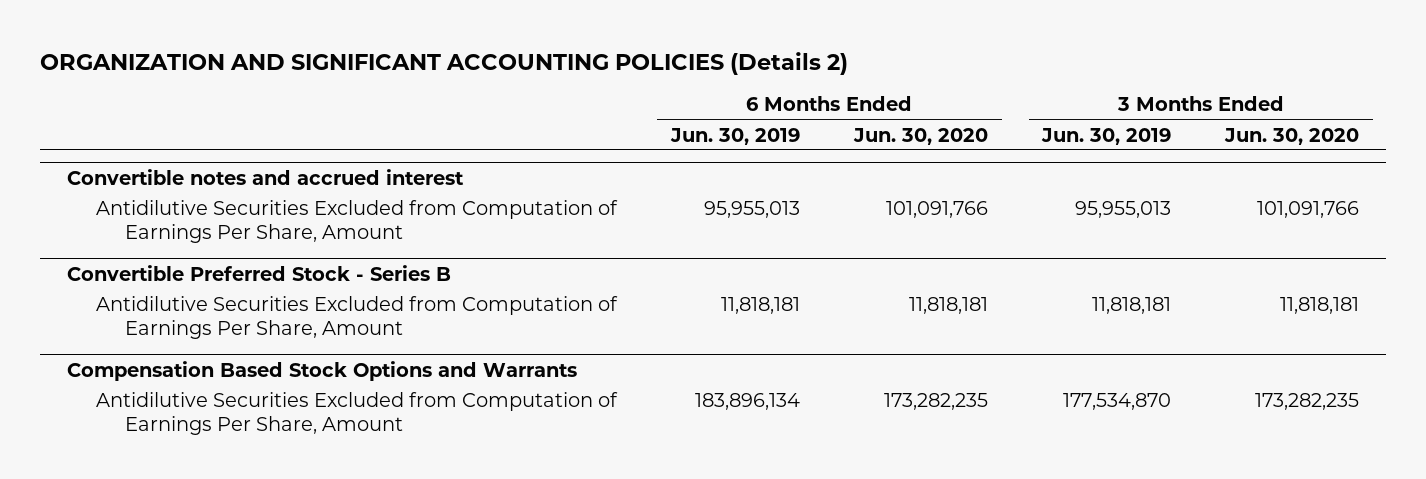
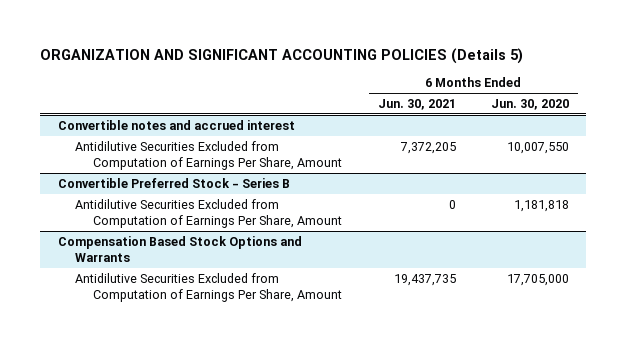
- ORGANIZATION AND SIGNIFICANT ACCOUNTING POLICIES (Details 2)
+ ORGANIZATION AND SIGNIFICANT ACCOUNTING POLICIES (Details 5)
- | 6 Months Ended Jun. 30, 2019 | 6 Months Ended Jun. 30, 2020 | 3 Months Ended Jun. 30, 2019 | 3 Months Ended Jun. 30, 2020
+ | 6 Months Ended Jun. 30, 2021 | 6 Months Ended Jun. 30, 2020
@ Convertible notes and accrued interest
- Antidilutive Securities Excluded from Computation of Earnings Per Share, Amount | 95,955,013 | 101,091,766 | 95,955,013 | 101,091,766
+ Antidilutive Securities Excluded from Computation of Earnings Per Share, Amount | 7,372,205 | 10,007,550
@ Convertible Preferred Stock - Series B
- Antidilutive Securities Excluded from Computation of Earnings Per Share, Amount | 11,818,181 | 11,818,181 | 11,818,181 | 11,818,181
+ Antidilutive Securities Excluded from Computation of Earnings Per Share, Amount | 0 | 1,181,818
@ Compensation Based Stock Options and Warrants
- Antidilutive Securities Excluded from Computation of Earnings Per Share, Amount | 183,896,134 | 173,282,235 | 177,534,870 | 173,282,235
+ Antidilutive Securities Excluded from Computation of Earnings Per Share, Amount | 19,437,735 | 17,705,000

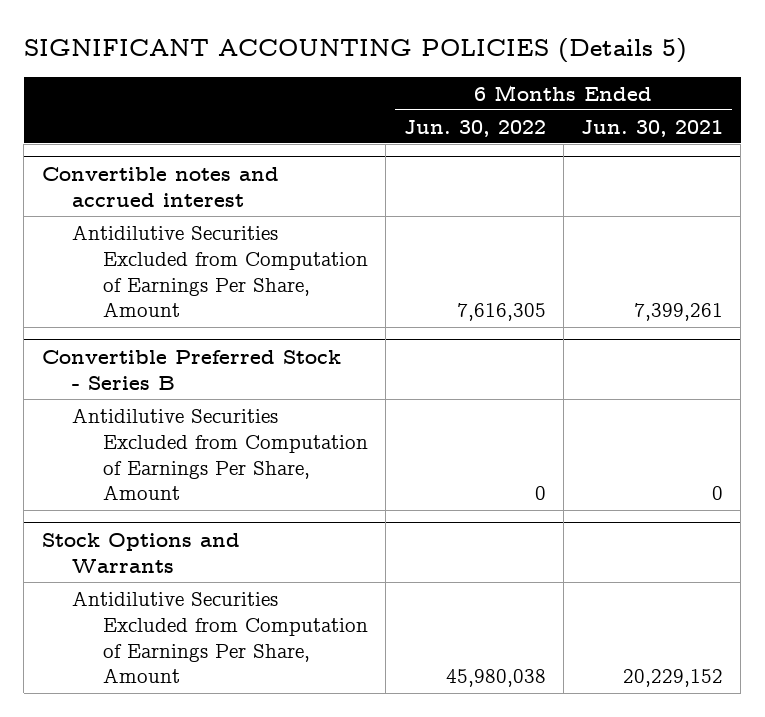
- ORGANIZATION AND SIGNIFICANT ACCOUNTING POLICIES (Details 5)
+ SIGNIFICANT ACCOUNTING POLICIES (Details 5)
- | 6 Months Ended Jun. 30, 2021 | 6 Months Ended Jun. 30, 2020
+ | 6 Months Ended Jun. 30, 2022 | 6 Months Ended Jun. 30, 2021
@ Convertible notes and accrued interest
- Antidilutive Securities Excluded from Computation of Earnings Per Share, Amount | 7,372,205 | 10,007,550
+ Antidilutive Securities Excluded from Computation of Earnings Per Share, Amount | 7,616,305 | 7,399,261
- Compensation Based Stock Options and Warrants
- Antidilutive Securities Excluded from Computation of Earnings Per Share, Amount | 19,437,735 | 17,705,000
+ Stock Options and Warrants
+ Antidilutive Securities Excluded from Computation of Earnings Per Share, Amount | 45,980,038 | 20,229,152

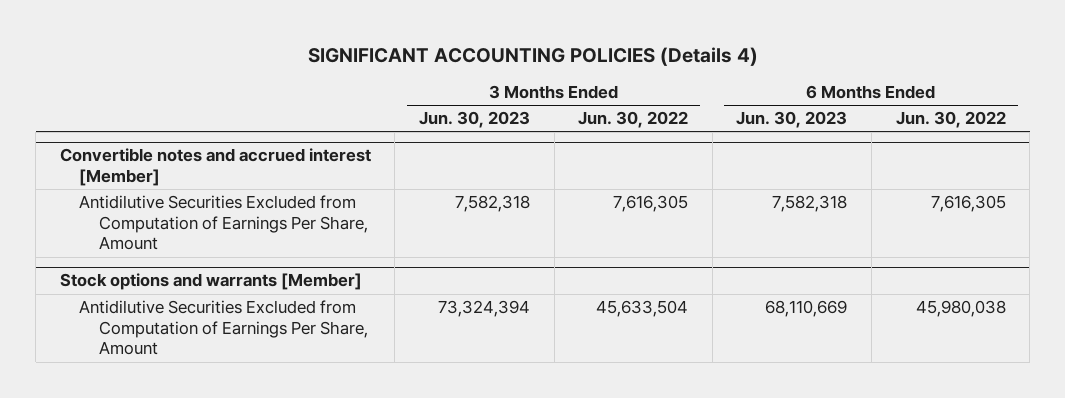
- SIGNIFICANT ACCOUNTING POLICIES (Details 5)
+ SIGNIFICANT ACCOUNTING POLICIES (Details 4)
- | 6 Months Ended Jun. 30, 2022 | 6 Months Ended Jun. 30, 2021
+ | 3 Months Ended Jun. 30, 2023 | 3 Months Ended Jun. 30, 2022 | 6 Months Ended Jun. 30, 2023 | 6 Months Ended Jun. 30, 2022
- Convertible notes and accrued interest
+ Convertible notes and accrued interest [Member]
- Convertible Preferred Stock - Series B
- Antidilutive Securities Excluded from Computation of Earnings Per Share, Amount | 0 | 0
- Stock Options and Warrants
+ Stock options and warrants [Member]

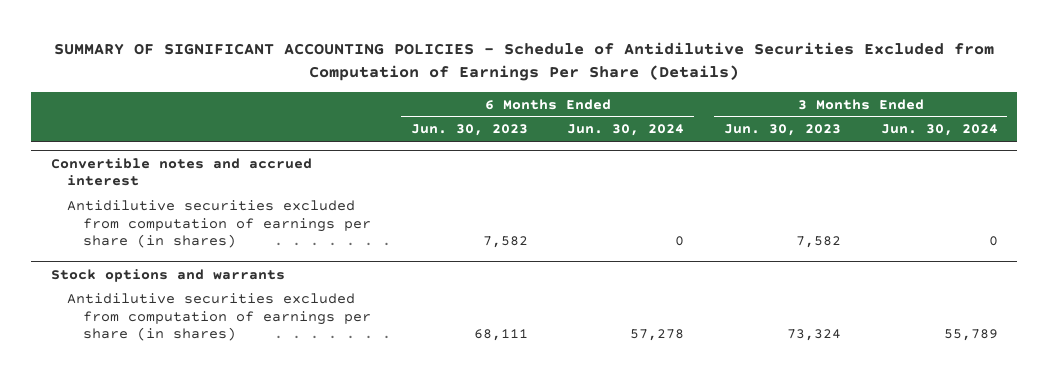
- SIGNIFICANT ACCOUNTING POLICIES (Details 4)
+ SUMMARY OF SIGNIFICANT ACCOUNTING POLICIES - Schedule of Antidilutive Securities Excluded from Computation of Earnings Per Share (Details)
- | 3 Months Ended Jun. 30, 2023 | 3 Months Ended Jun. 30, 2022 | 6 Months Ended Jun. 30, 2023 | 6 Months Ended Jun. 30, 2022
+ | 6 Months Ended Jun. 30, 2023 | 6 Months Ended Jun. 30, 2024 | 3 Months Ended Jun. 30, 2023 | 3 Months Ended Jun. 30, 2024
- Convertible notes and accrued interest [Member]
- Antidilutive Securities Excluded from Computation of Earnings Per Share, Amount | 7,582,318 | 7,616,305 | 7,582,318 | 7,616,305
- Stock options and warrants [Member]
- Antidilutive Securities Excluded from Computation of Earnings Per Share, Amount | 73,324,394 | 45,633,504 | 68,110,669 | 45,980,038
+ Convertible notes and accrued interest
+ Antidilutive securities excluded from computation of earnings per share (in shares) | 7,582 | 0 | 7,582 | 0
+ Stock options and warrants
+ Antidilutive securities excluded from computation of earnings per share (in shares) | 68,111 | 57,278 | 73,324 | 55,789

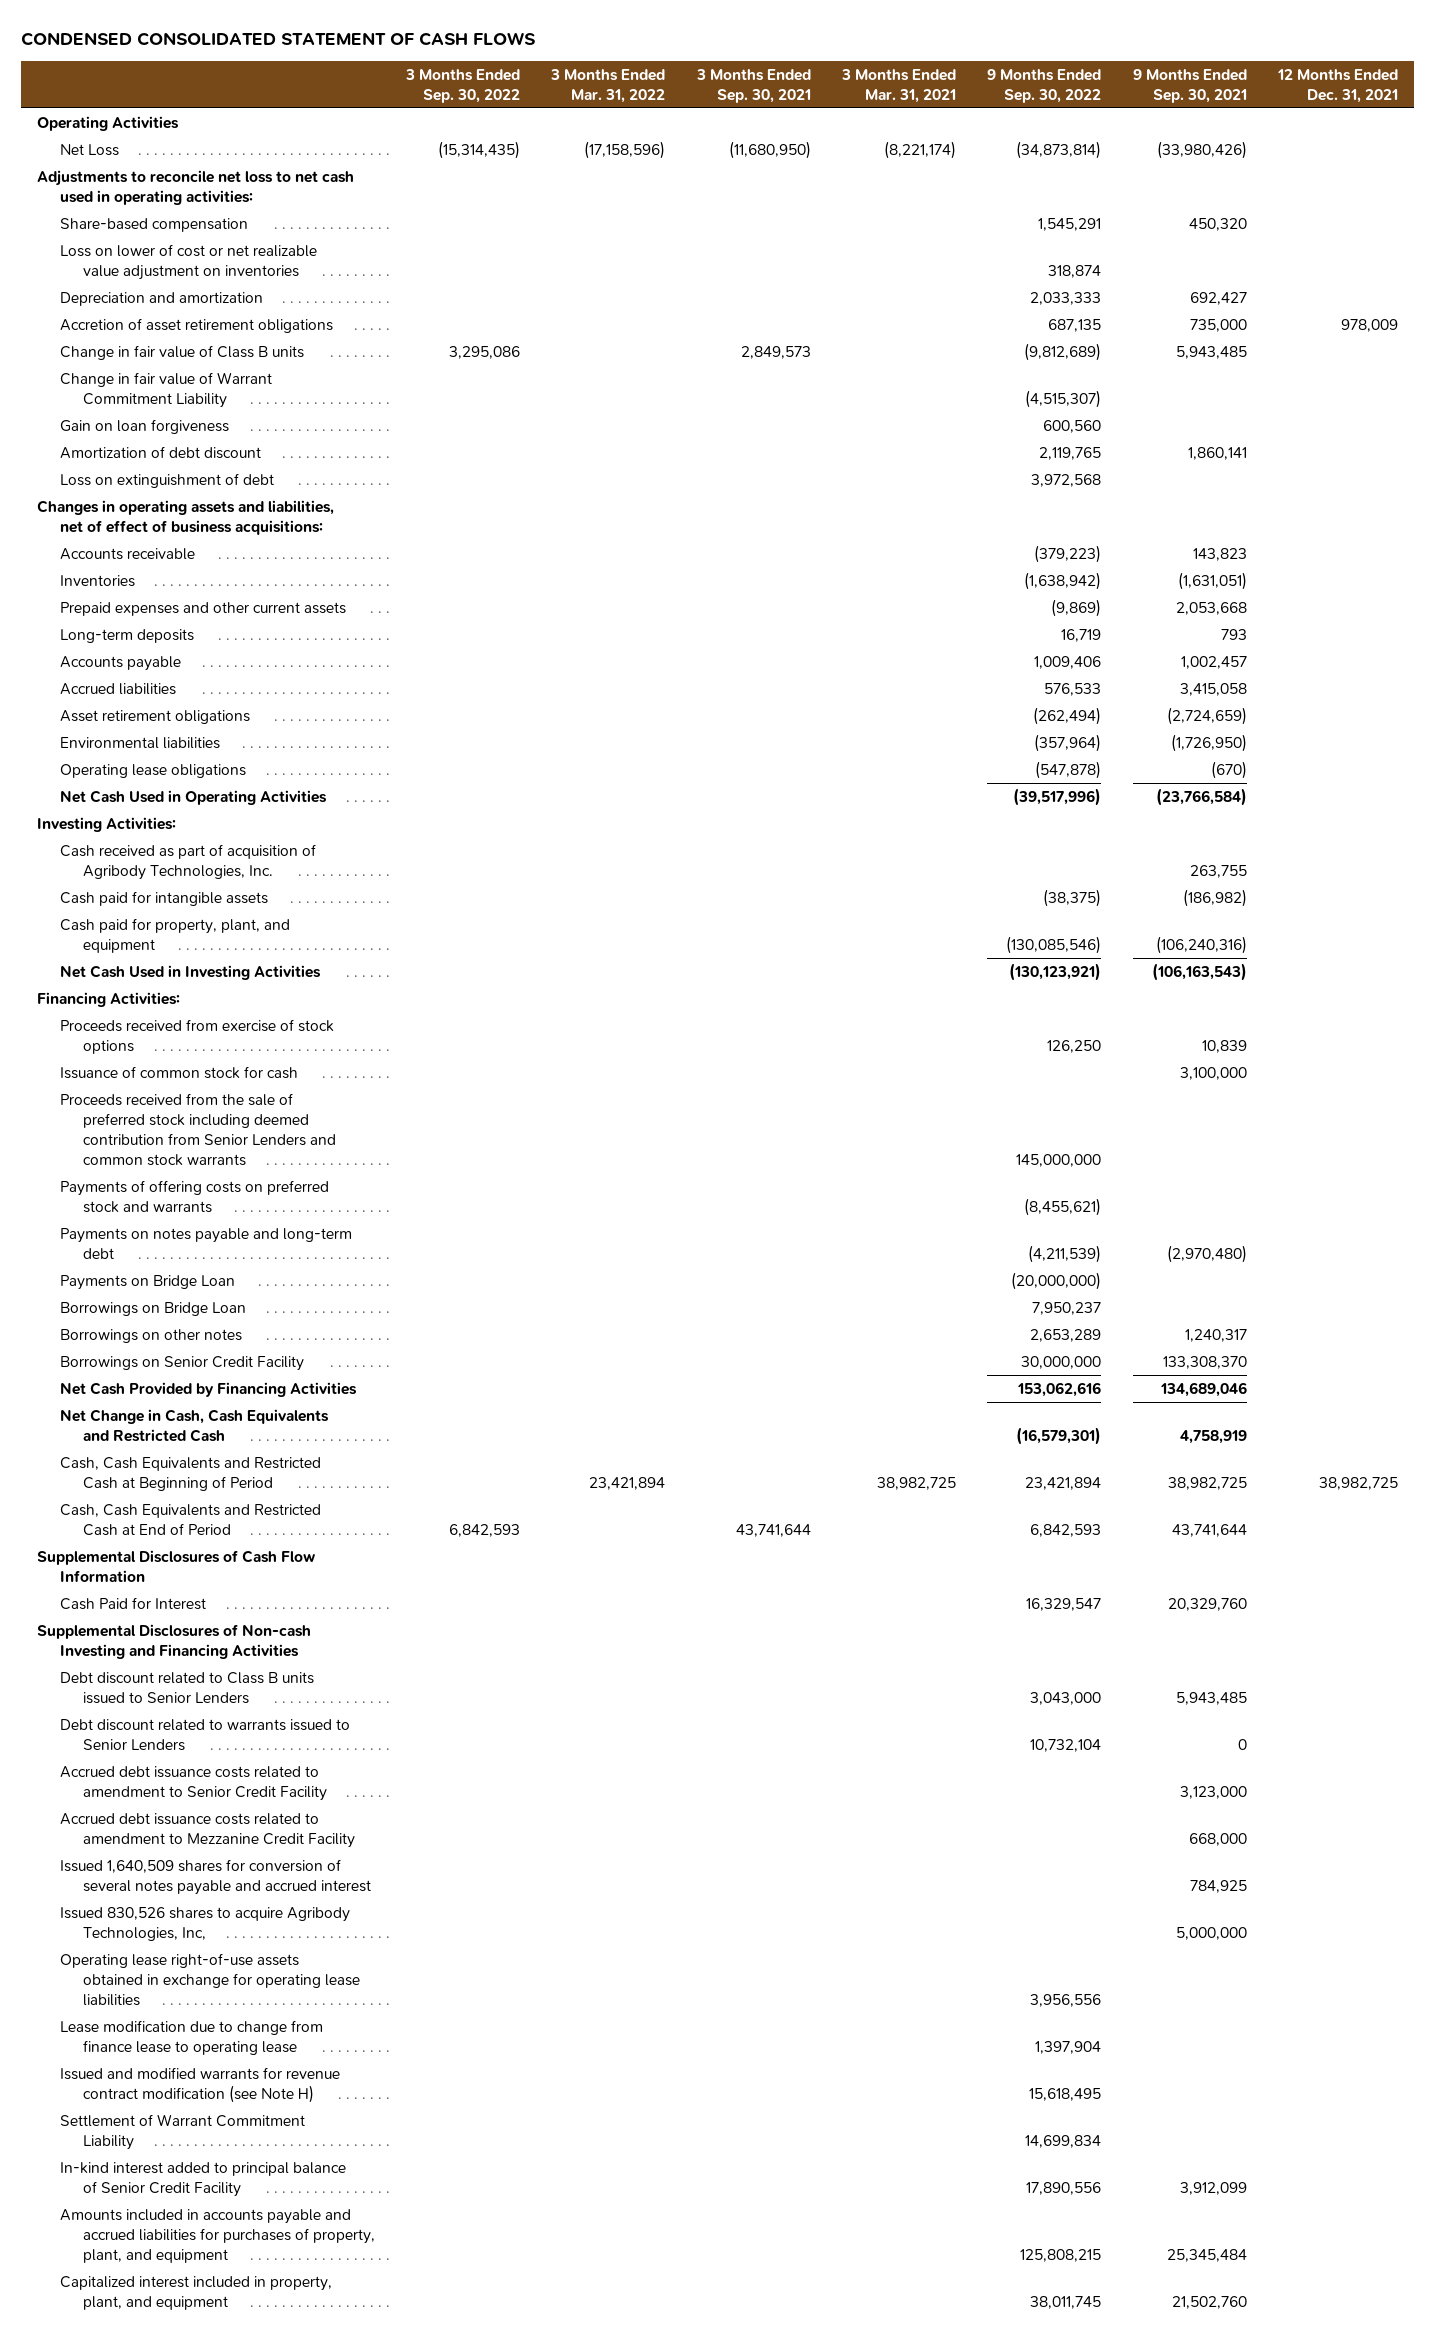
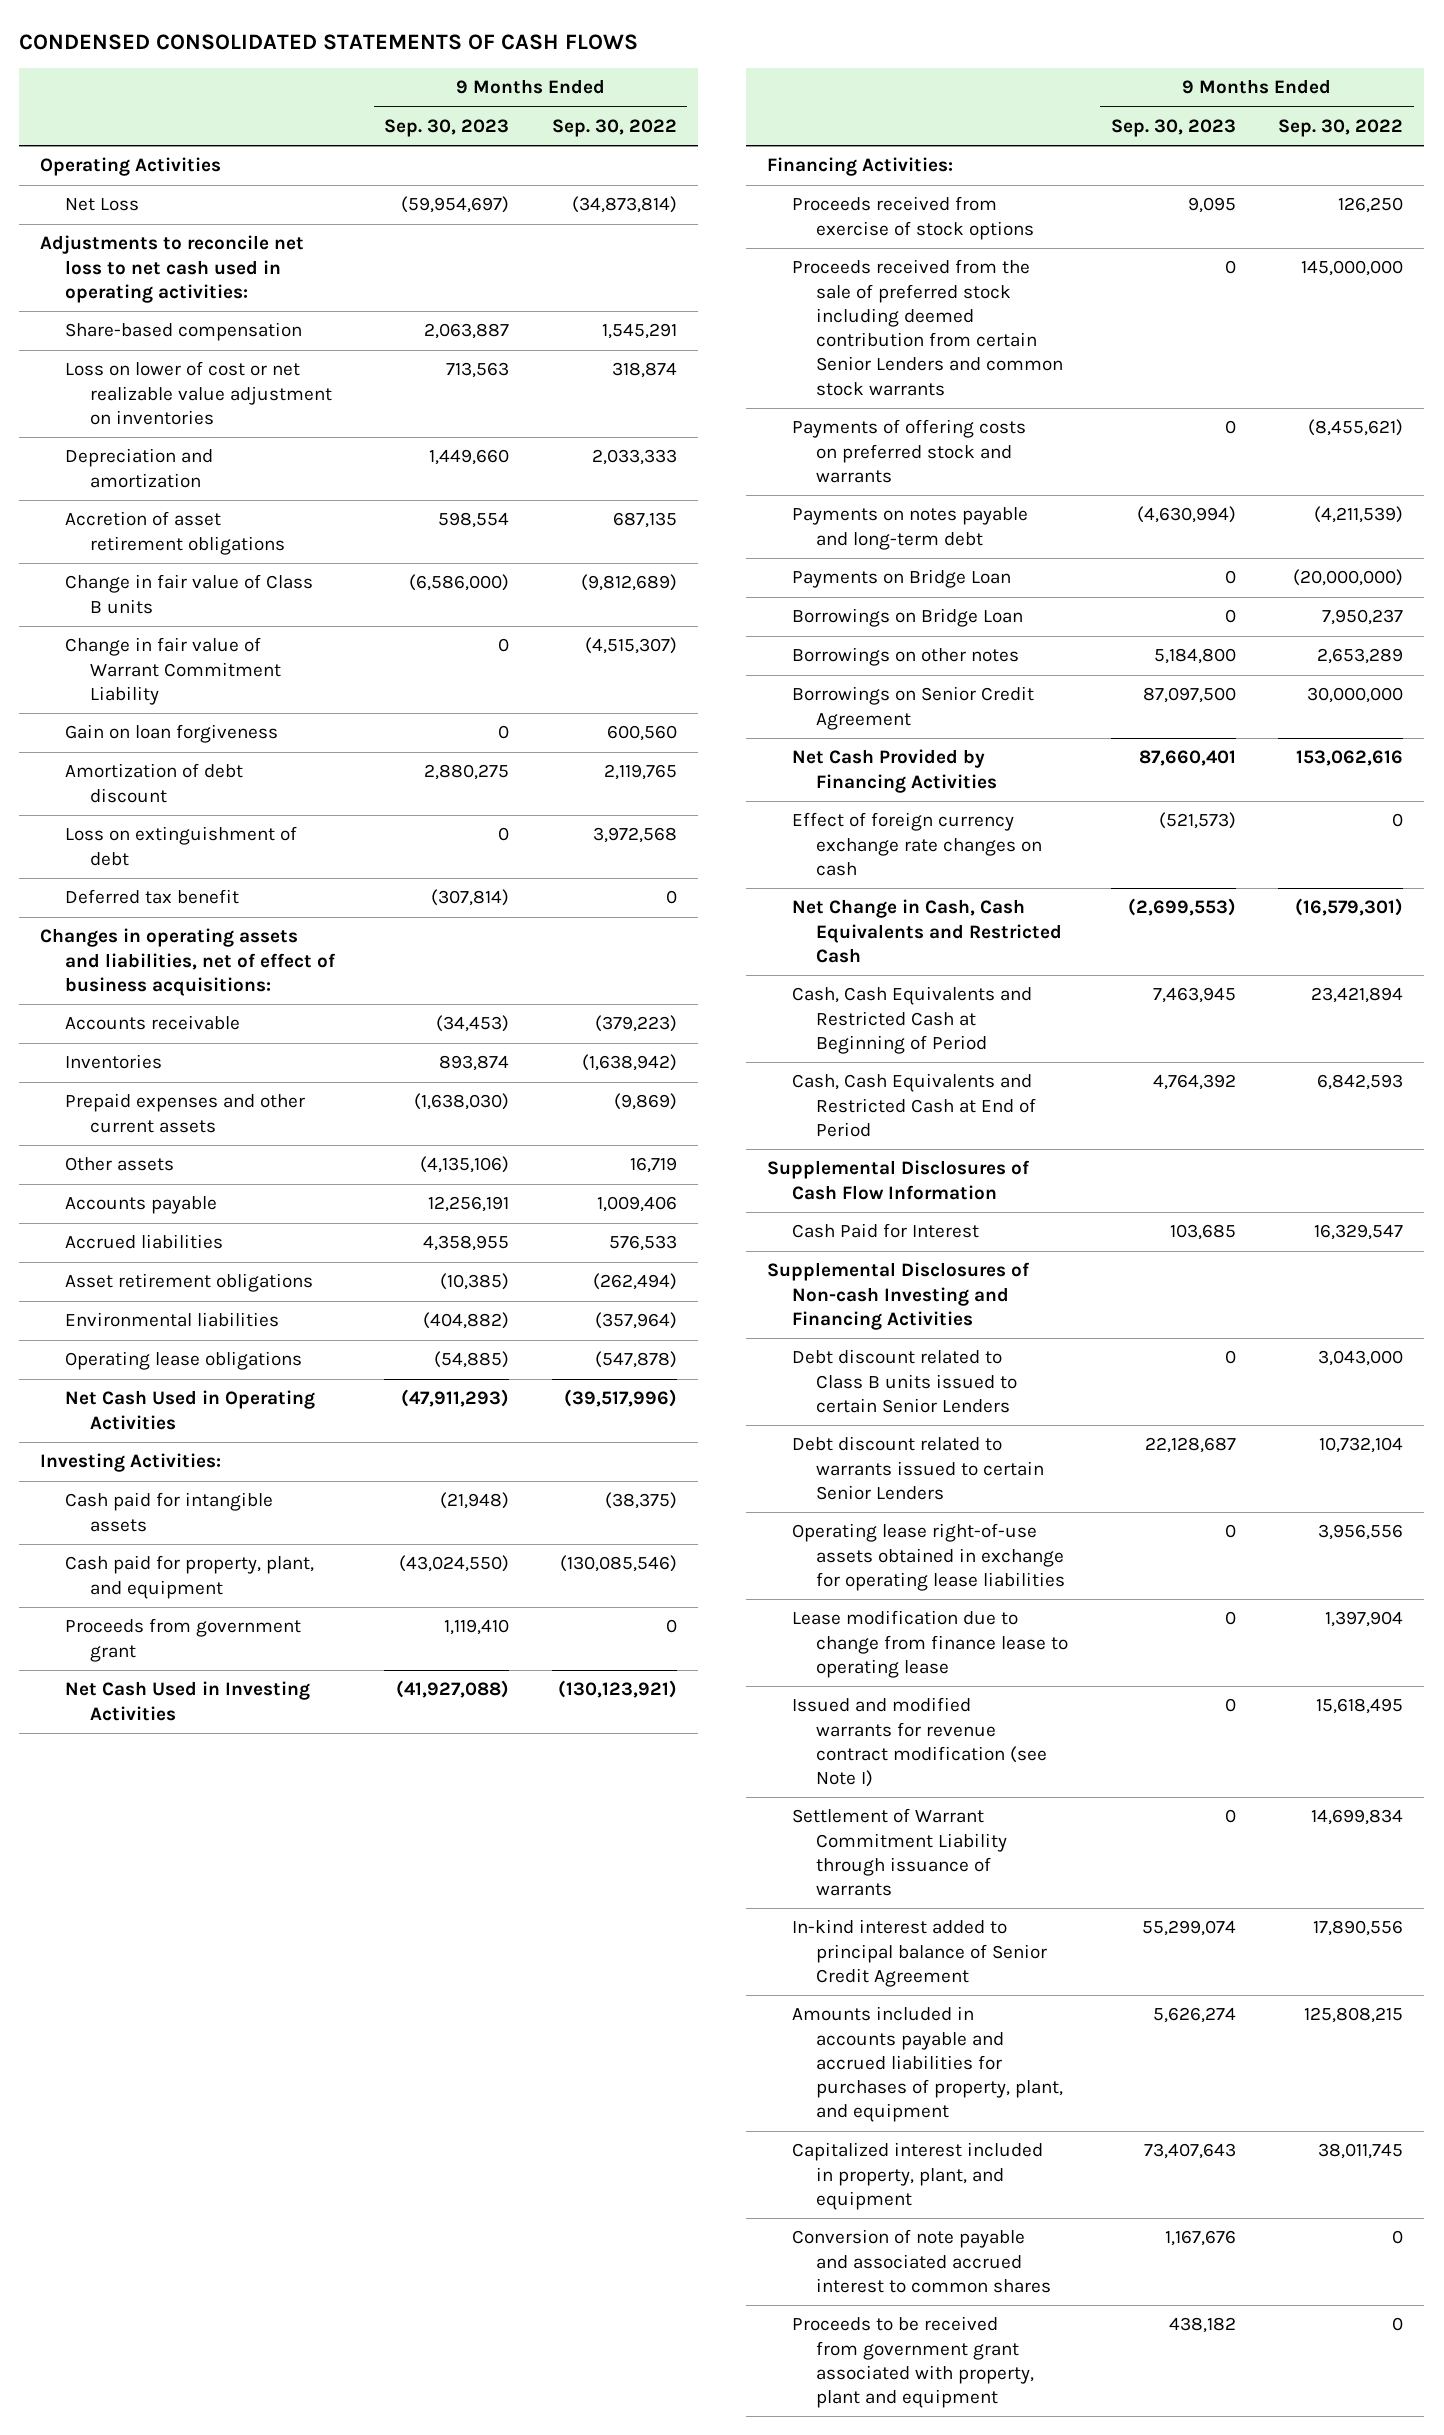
- CONDENSED CONSOLIDATED STATEMENT OF CASH FLOWS
+ CONDENSED CONSOLIDATED STATEMENTS OF CASH FLOWS
- | 3 Months Ended Sep. 30, 2022 | 3 Months Ended Mar. 31, 2022 | 3 Months Ended Sep. 30, 2021 | 3 Months Ended Mar. 31, 2021 | 9 Months Ended Sep. 30, 2022 | 9 Months Ended Sep. 30, 2021 | 12 Months Ended Dec. 31, 2021
+ | 9 Months Ended Sep. 30, 2023 | 9 Months Ended Sep. 30, 2022
+ Deferred tax benefit | (307,814) | 0
- Long-term deposits | | | | | 16,719 | 793 |
+ Other assets | (4,135,106) | 16,719
- Cash received as part of acquisition of Agribody Technologies, Inc. | | | | | | 263,755 |
+ Proceeds from government grant | 1,119,410 | 0
- Issuance of common stock for cash | | | | | | 3,100,000 |
- Proceeds received from the sale of preferred stock including deemed contribution from Senior Lenders and common stock warrants | | | | | 145,000,000 | |
+ Proceeds received from the sale of preferred stock including deemed contribution from certain Senior Lenders and common stock warrants | 0 | 145,000,000
- Borrowings on Senior Credit Facility | | | | | 30,000,000 | 133,308,370 |
+ Borrowings on Senior Credit Agreement | 87,097,500 | 30,000,000
+ Effect of foreign currency exchange rate changes on cash | (521,573) | 0
- Debt discount related to Class B units issued to Senior Lenders | | | | | 3,043,000 | 5,943,485 |
- Debt discount related to warrants issued to Senior Lenders | | | | | 10,732,104 | 0 |
- Accrued debt issuance costs related to amendment to Senior Credit Facility | | | | | | 3,123,000 |
- Accrued debt issuance costs related to amendment to Mezzanine Credit Facility | | | | | | 668,000 |
- Issued 1,640,509 shares for conversion of several notes payable and accrued interest | | | | | | 784,925 |
- Issued 830,526 shares to acquire Agribody Technologies, Inc, | | | | | | 5,000,000 |
+ Debt discount related to Class B units issued to certain Senior Lenders | 0 | 3,043,000
+ Debt discount related to warrants issued to certain Senior Lenders | 22,128,687 | 10,732,104
- Issued and modified warrants for revenue contract modification (see Note H) | | | | | 15,618,495 | |
- Settlement of Warrant Commitment Liability | | | | | 14,699,834 | |
- In-kind interest added to principal balance of Senior Credit Facility | | | | | 17,890,556 | 3,912,099 |
+ Issued and modified warrants for revenue contract modification (see Note I) | 0 | 15,618,495
+ Settlement of Warrant Commitment Liability through issuance of warrants | 0 | 14,699,834
+ In-kind interest added to principal balance of Senior Credit Agreement | 55,299,074 | 17,890,556
+ Conversion of note payable and associated accrued interest to common shares | 1,167,676 | 0
+ Proceeds to be received from government grant associated with property, plant and equipment | 438,182 | 0

